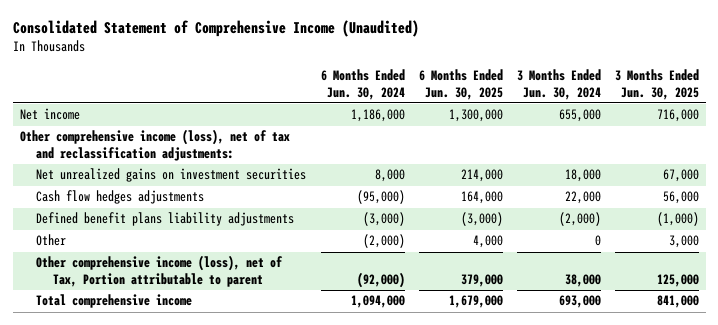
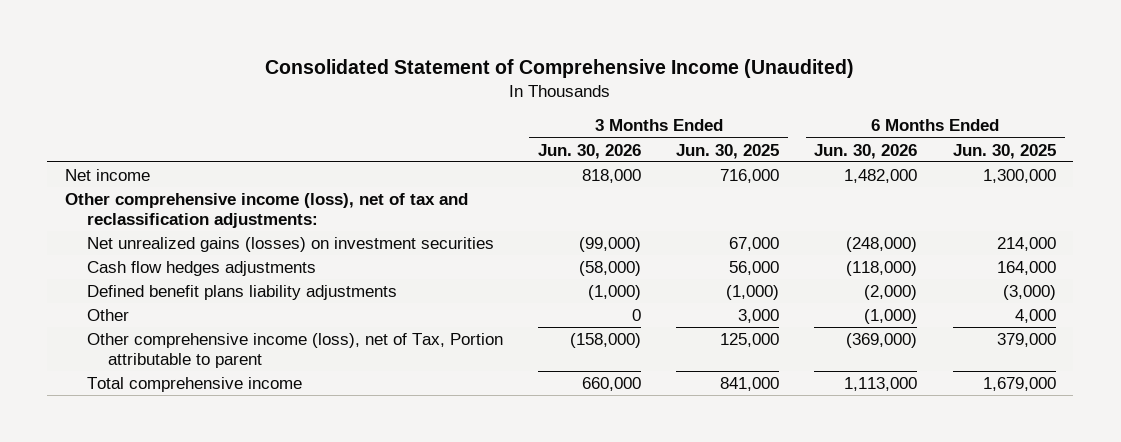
- | 6 Months Ended Jun. 30, 2024 | 6 Months Ended Jun. 30, 2025 | 3 Months Ended Jun. 30, 2024 | 3 Months Ended Jun. 30, 2025
+ | 3 Months Ended Jun. 30, 2026 | 3 Months Ended Jun. 30, 2025 | 6 Months Ended Jun. 30, 2026 | 6 Months Ended Jun. 30, 2025
- Net unrealized gains on investment securities | 8,000 | 214,000 | 18,000 | 67,000
+ Net unrealized gains (losses) on investment securities | (99,000) | 67,000 | (248,000) | 214,000

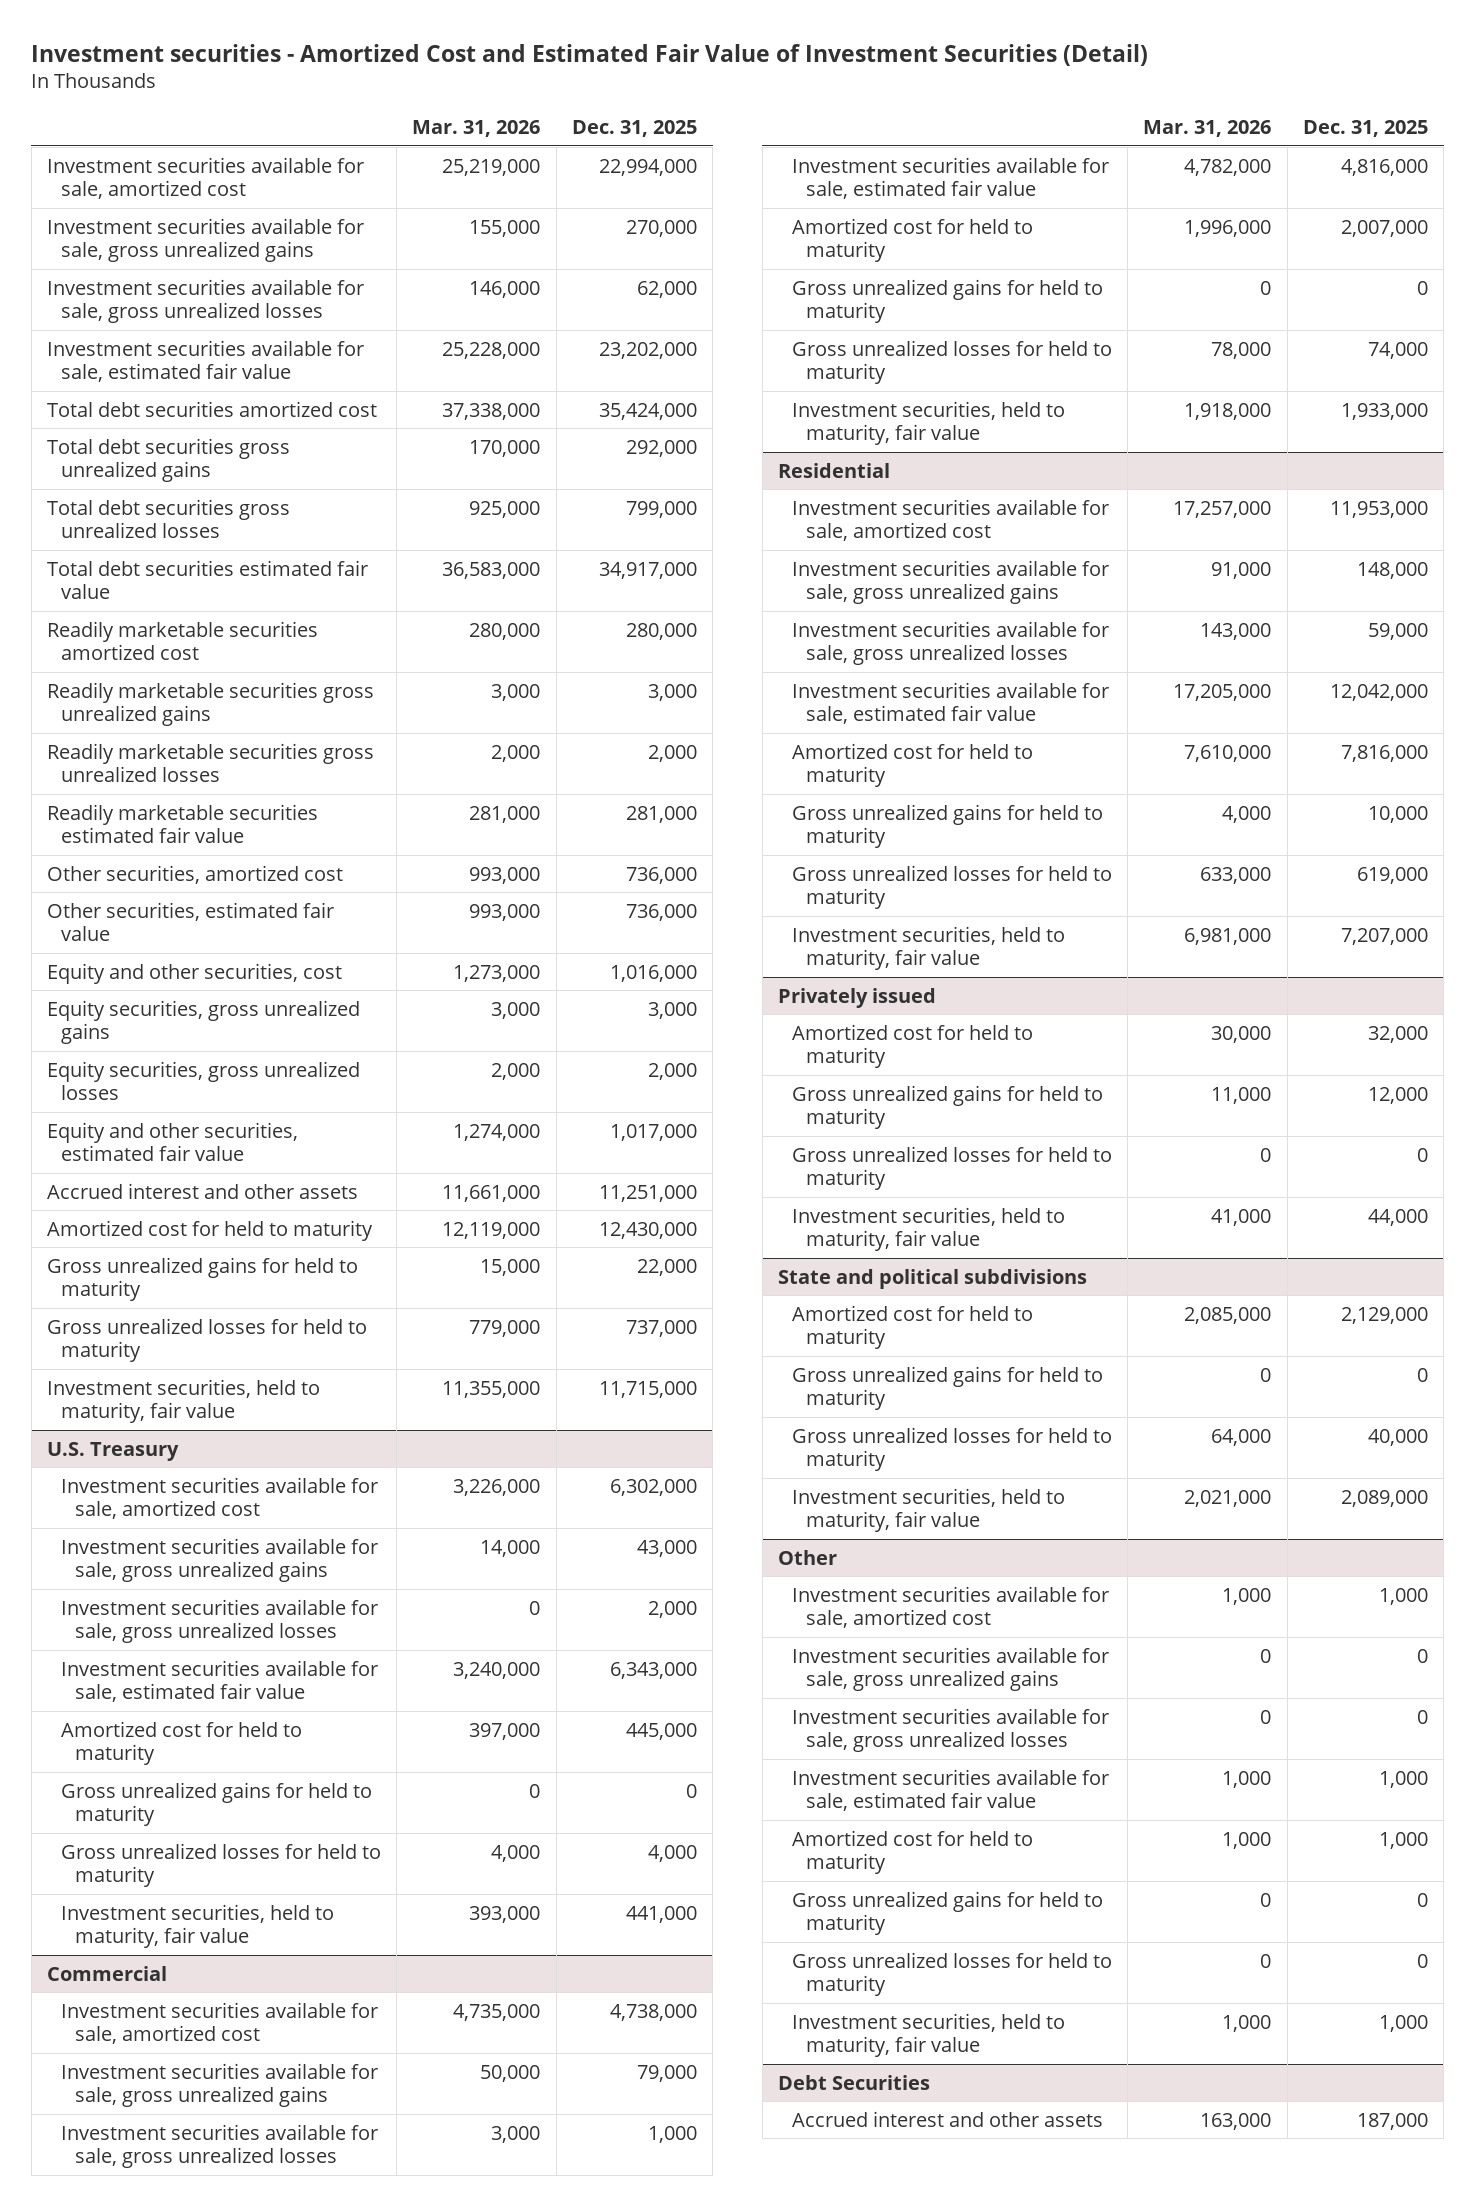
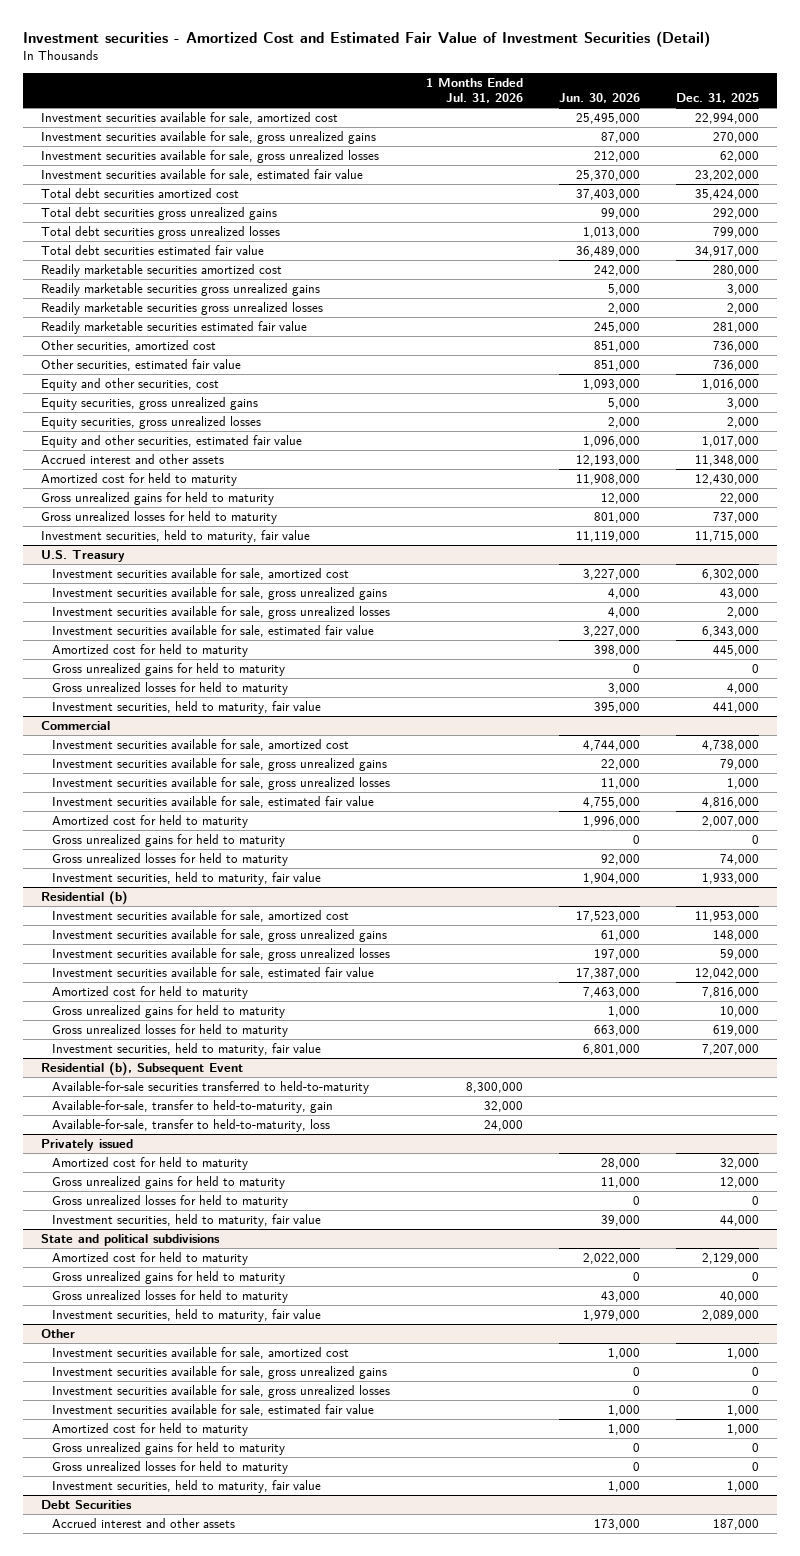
- | Mar. 31, 2026 | Dec. 31, 2025
+ | 1 Months Ended Jul. 31, 2026 | Jun. 30, 2026 | Dec. 31, 2025
- Accrued interest and other assets | 11,661,000 | 11,251,000
+ Accrued interest and other assets | | 12,193,000 | 11,348,000
- Residential
+ Residential (b)
+ Residential (b), Subsequent Event
+ Available-for-sale securities transferred to held-to-maturity | 8,300,000 | |
+ Available-for-sale, transfer to held-to-maturity, gain | 32,000 | |
+ Available-for-sale, transfer to held-to-maturity, loss | 24,000 | |

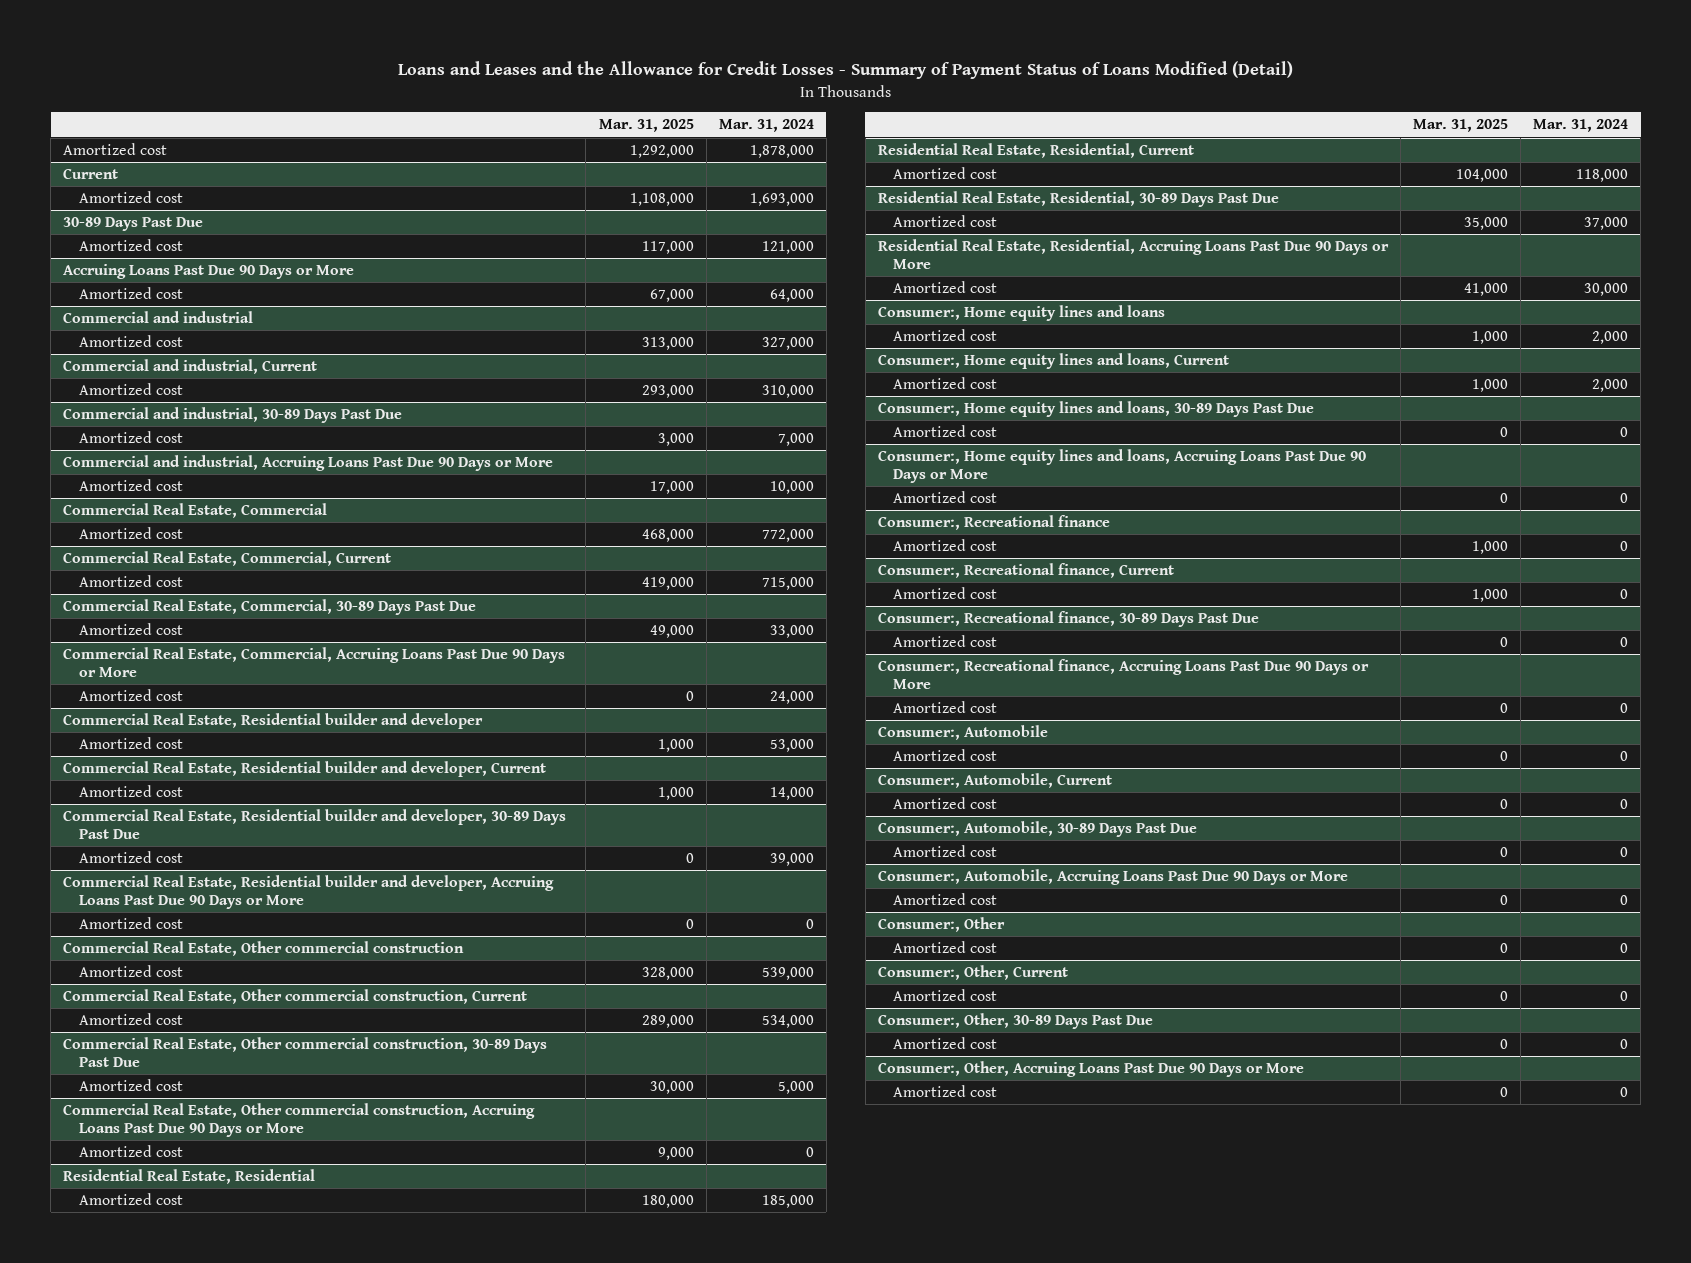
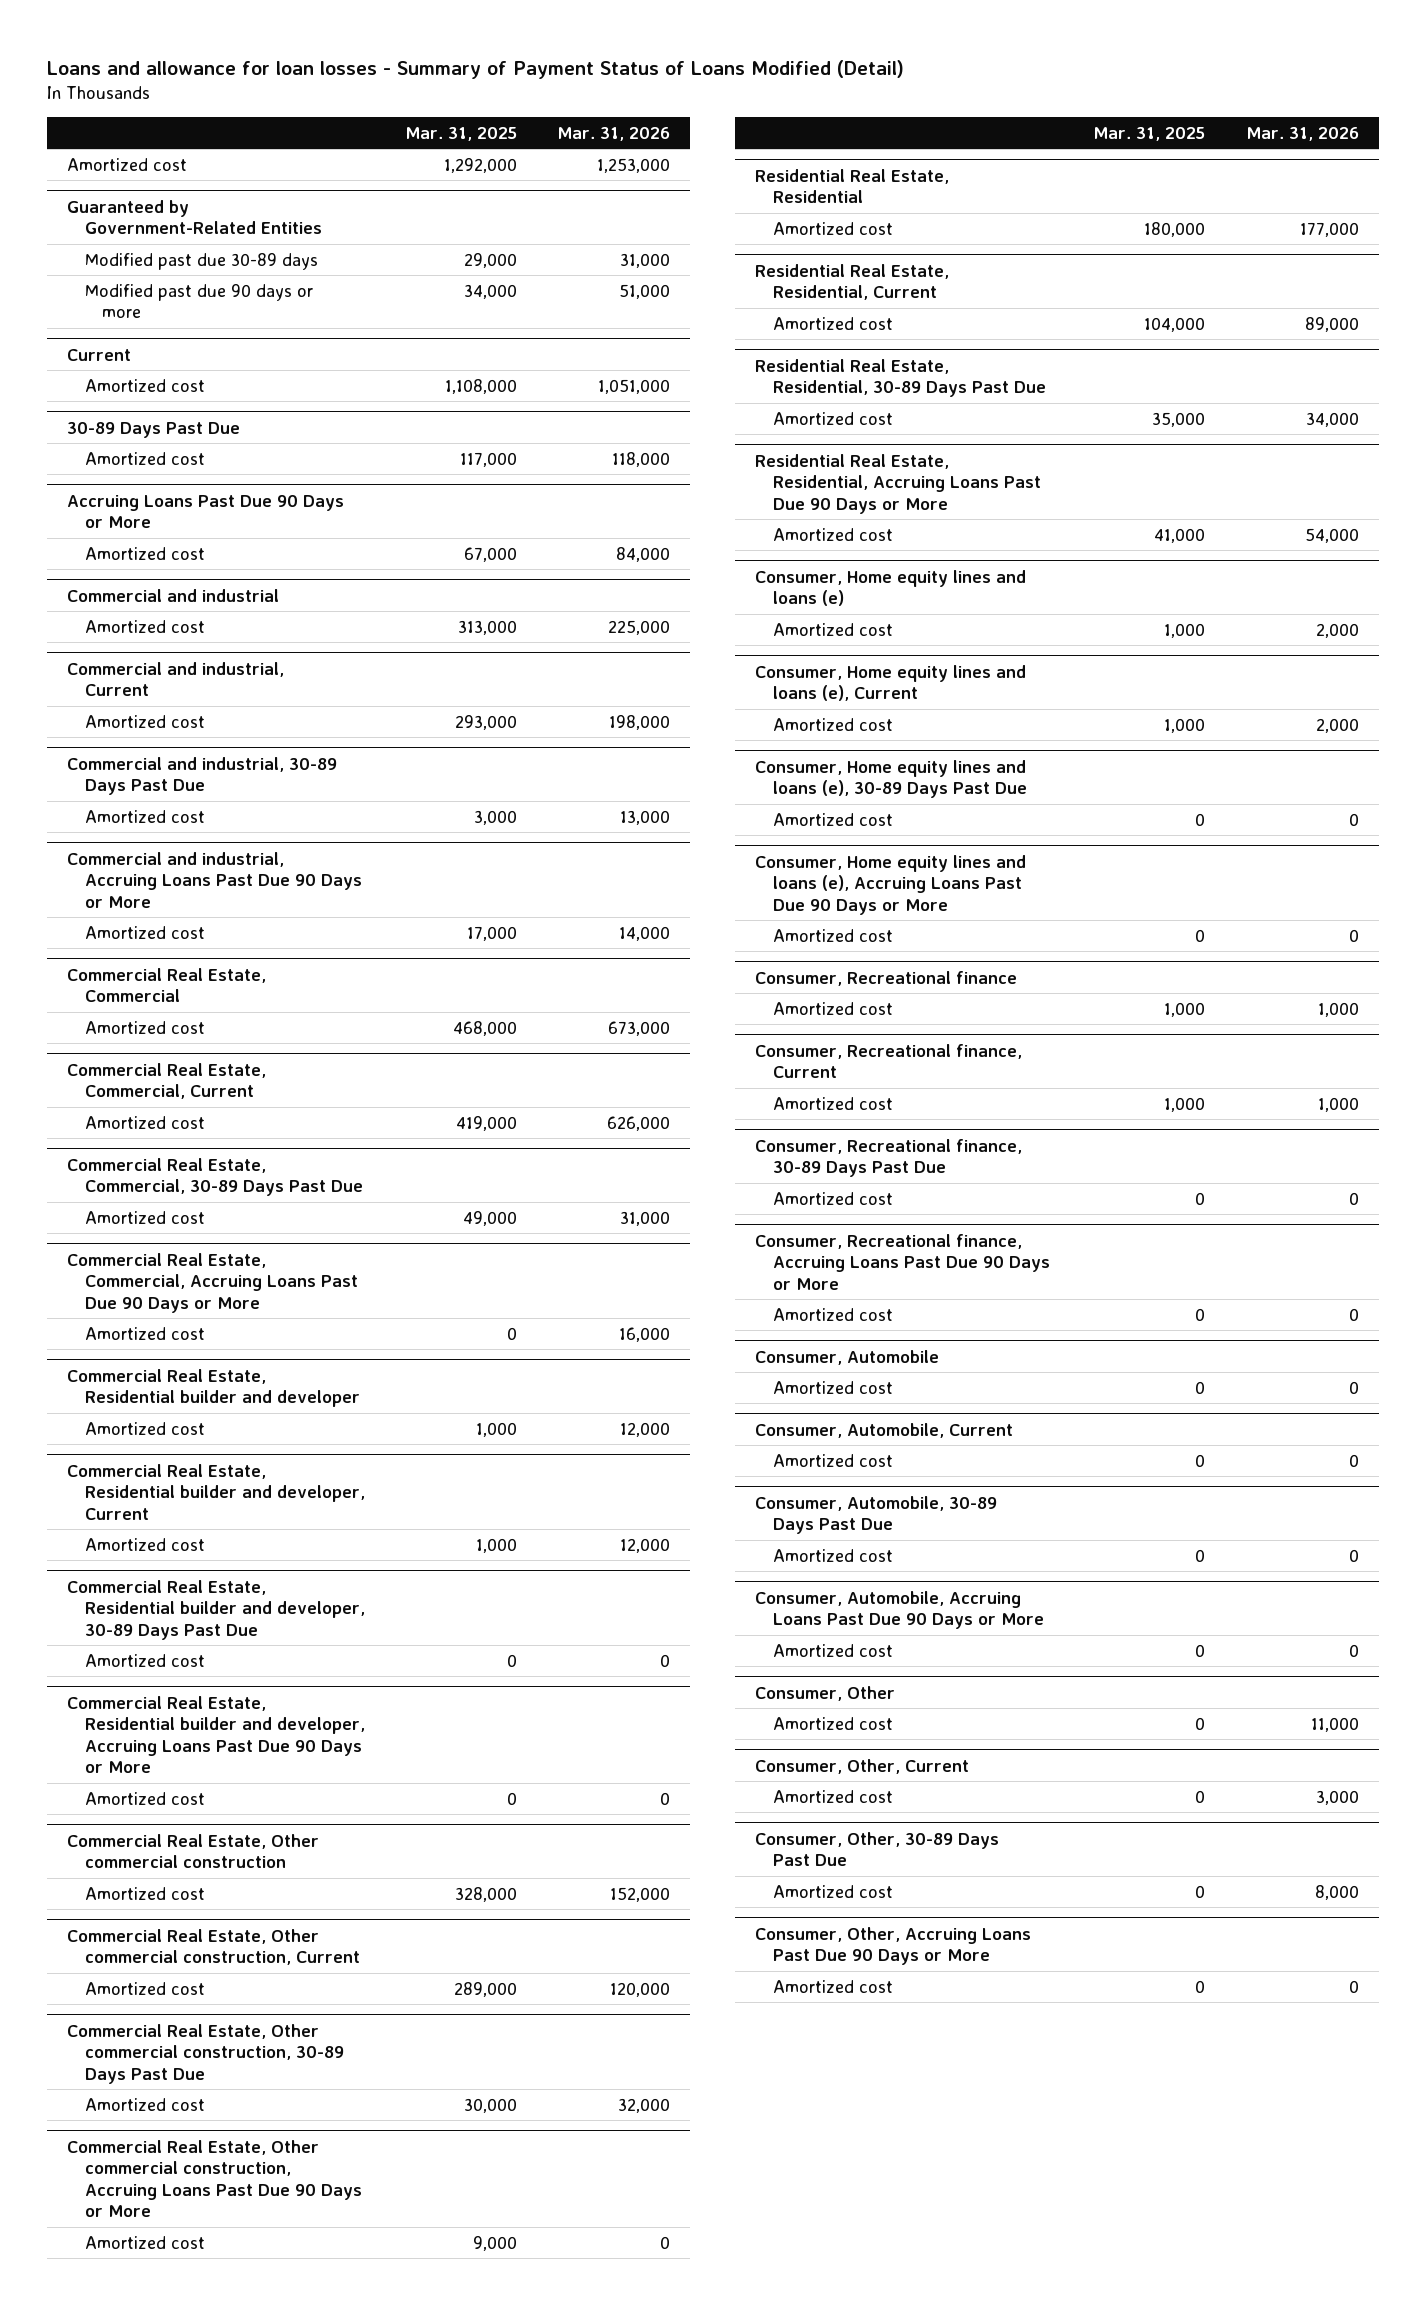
- Loans and Leases and the Allowance for Credit Losses - Summary of Payment Status of Loans Modified (Detail)
+ Loans and allowance for loan losses - Summary of Payment Status of Loans Modified (Detail)
- | Mar. 31, 2025 | Mar. 31, 2024
+ | Mar. 31, 2025 | Mar. 31, 2026
+ Guaranteed by Government-Related Entities
+ Modified past due 30-89 days | 29,000 | 31,000
+ Modified past due 90 days or more | 34,000 | 51,000
- Consumer:, Home equity lines and loans
+ Consumer, Home equity lines and loans (e)
- Consumer:, Home equity lines and loans, Current
+ Consumer, Home equity lines and loans (e), Current
- Consumer:, Home equity lines and loans, 30-89 Days Past Due
+ Consumer, Home equity lines and loans (e), 30-89 Days Past Due
- Consumer:, Home equity lines and loans, Accruing Loans Past Due 90 Days or More
+ Consumer, Home equity lines and loans (e), Accruing Loans Past Due 90 Days or More
- Consumer:, Recreational finance
+ Consumer, Recreational finance
- Consumer:, Recreational finance, Current
+ Consumer, Recreational finance, Current
- Consumer:, Recreational finance, 30-89 Days Past Due
+ Consumer, Recreational finance, 30-89 Days Past Due
- Consumer:, Recreational finance, Accruing Loans Past Due 90 Days or More
+ Consumer, Recreational finance, Accruing Loans Past Due 90 Days or More
- Consumer:, Automobile
+ Consumer, Automobile
- Consumer:, Automobile, Current
+ Consumer, Automobile, Current
- Consumer:, Automobile, 30-89 Days Past Due
+ Consumer, Automobile, 30-89 Days Past Due
- Consumer:, Automobile, Accruing Loans Past Due 90 Days or More
+ Consumer, Automobile, Accruing Loans Past Due 90 Days or More
- Consumer:, Other
+ Consumer, Other
- Consumer:, Other, Current
+ Consumer, Other, Current
- Consumer:, Other, 30-89 Days Past Due
+ Consumer, Other, 30-89 Days Past Due
- Consumer:, Other, Accruing Loans Past Due 90 Days or More
+ Consumer, Other, Accruing Loans Past Due 90 Days or More

